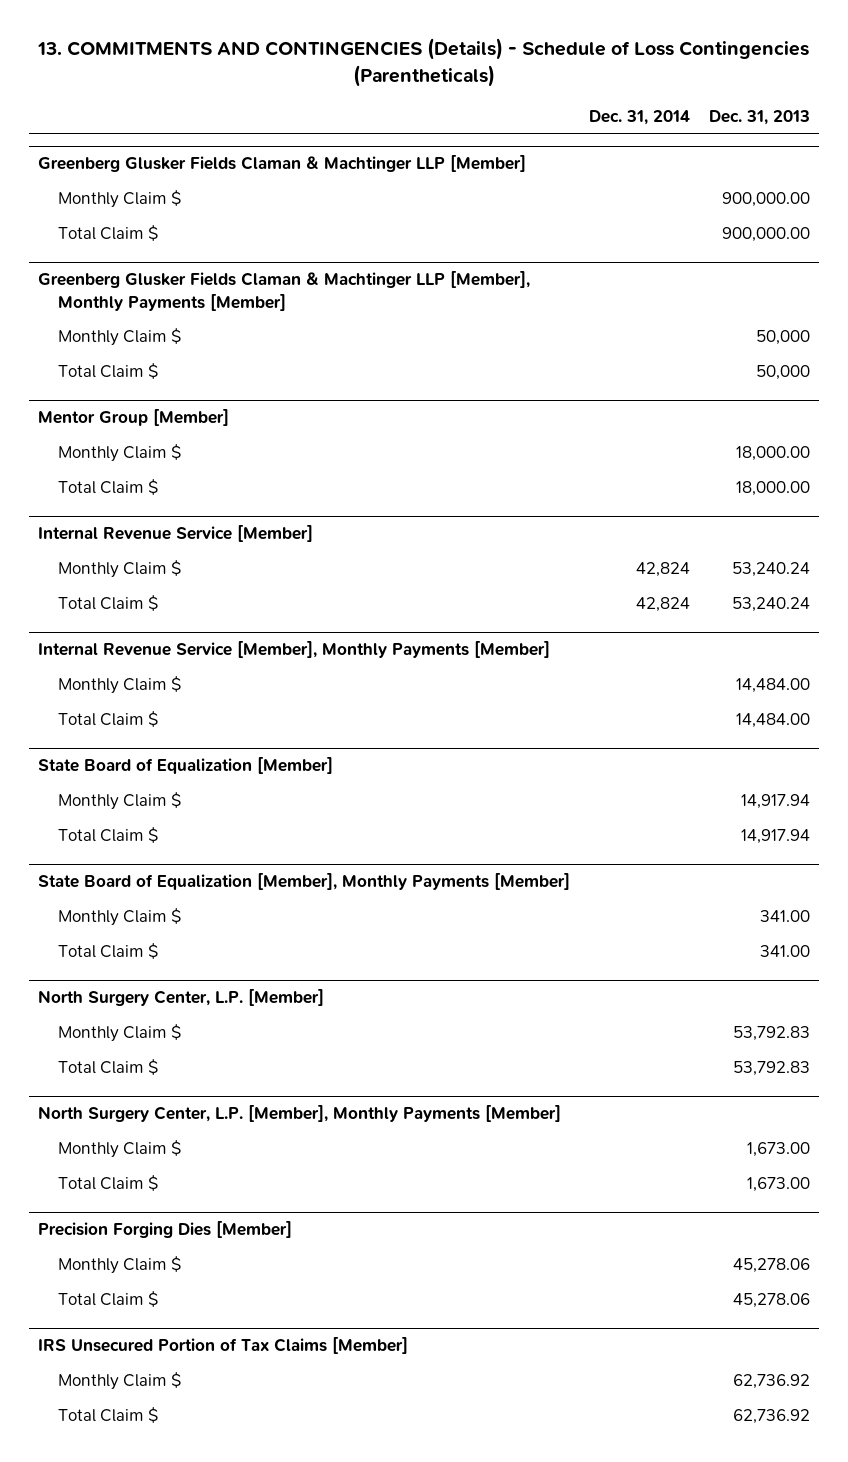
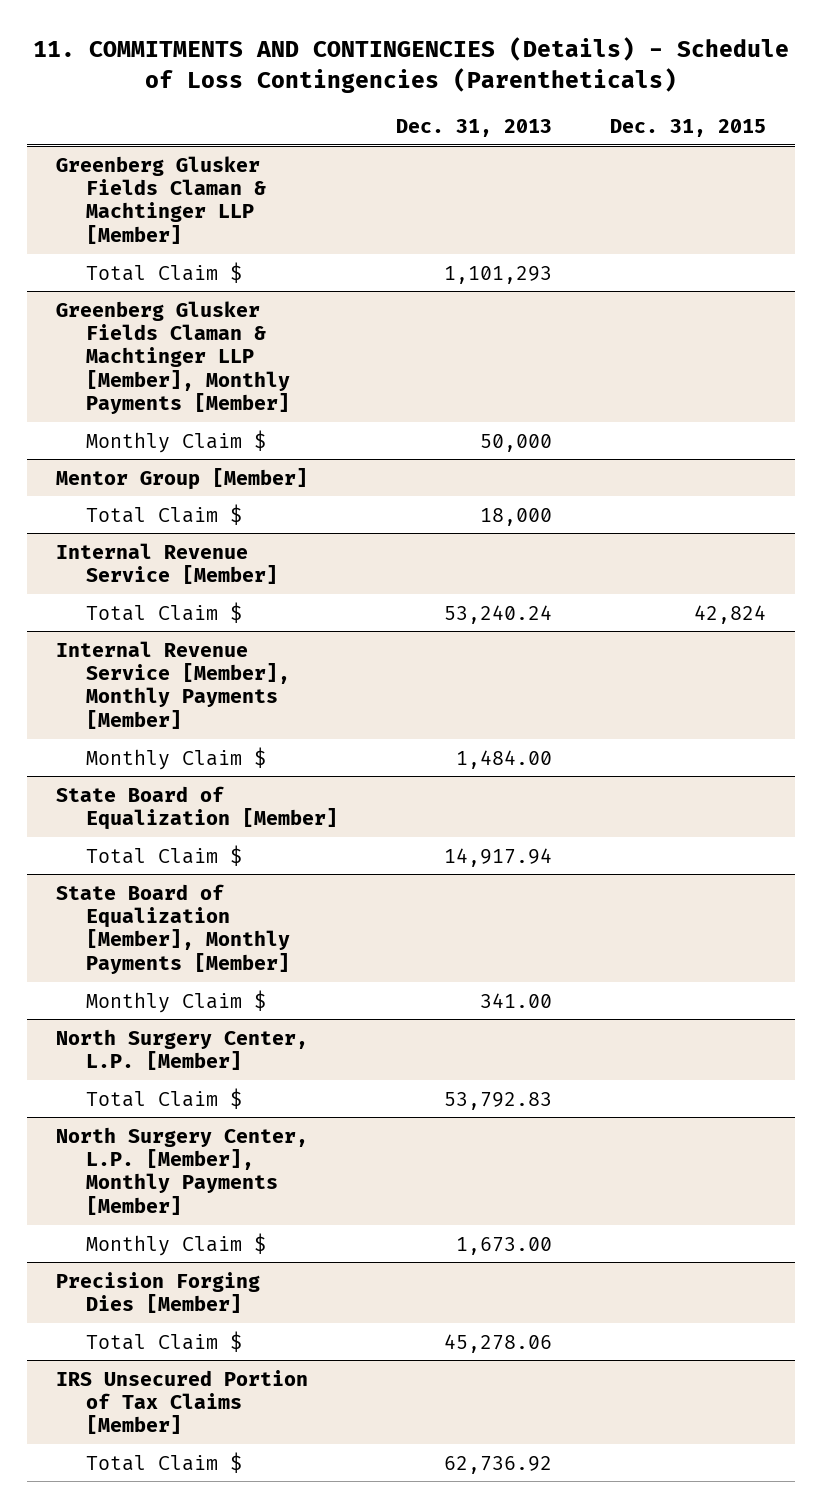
- 13. COMMITMENTS AND CONTINGENCIES (Details) - Schedule of Loss Contingencies (Parentheticals)
+ 11. COMMITMENTS AND CONTINGENCIES (Details) - Schedule of Loss Contingencies (Parentheticals)
- | Dec. 31, 2014 | Dec. 31, 2013
+ | Dec. 31, 2013 | Dec. 31, 2015
@ Greenberg Glusker Fields Claman & Machtinger LLP [Member]
- Monthly Claim $ | | 900,000.00
- Total Claim $ | | 900,000.00
+ Total Claim $ | 1,101,293 |
@ Greenberg Glusker Fields Claman & Machtinger LLP [Member], Monthly Payments [Member]
- Total Claim $ | | 50,000
@ Mentor Group [Member]
- Monthly Claim $ | | 18,000.00
- Total Claim $ | | 18,000.00
+ Total Claim $ | 18,000 |
@ Internal Revenue Service [Member]
- Monthly Claim $ | 42,824 | 53,240.24
@ Internal Revenue Service [Member], Monthly Payments [Member]
- Monthly Claim $ | | 14,484.00
- Total Claim $ | | 14,484.00
+ Monthly Claim $ | 1,484.00 |
@ State Board of Equalization [Member]
- Monthly Claim $ | | 14,917.94
@ State Board of Equalization [Member], Monthly Payments [Member]
- Total Claim $ | | 341.00
@ North Surgery Center, L.P. [Member]
- Monthly Claim $ | | 53,792.83
@ North Surgery Center, L.P. [Member], Monthly Payments [Member]
- Total Claim $ | | 1,673.00
@ Precision Forging Dies [Member]
- Monthly Claim $ | | 45,278.06
@ IRS Unsecured Portion of Tax Claims [Member]
- Monthly Claim $ | | 62,736.92

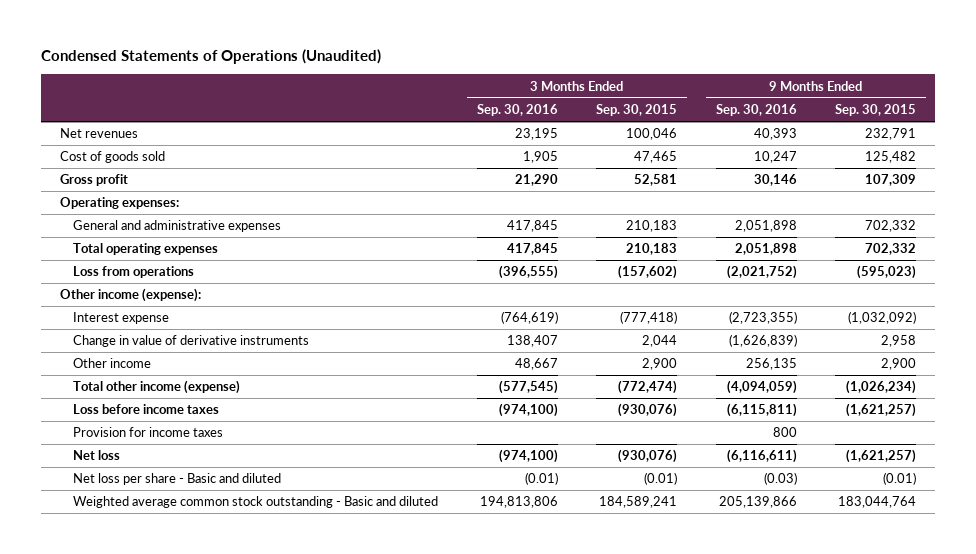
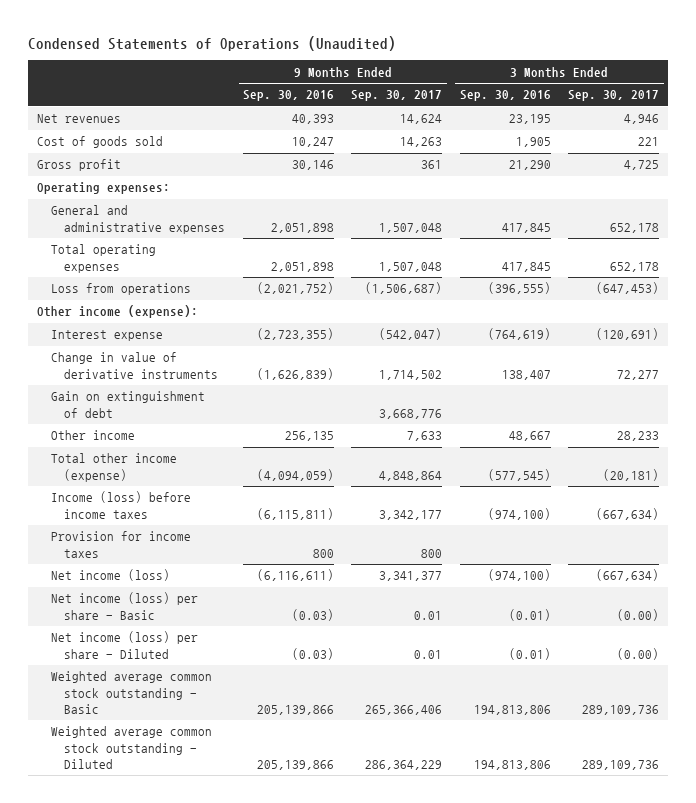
- | 3 Months Ended Sep. 30, 2016 | 3 Months Ended Sep. 30, 2015 | 9 Months Ended Sep. 30, 2016 | 9 Months Ended Sep. 30, 2015
+ | 9 Months Ended Sep. 30, 2016 | 9 Months Ended Sep. 30, 2017 | 3 Months Ended Sep. 30, 2016 | 3 Months Ended Sep. 30, 2017
+ Gain on extinguishment of debt | | 3,668,776 | |
- Loss before income taxes | (974,100) | (930,076) | (6,115,811) | (1,621,257)
+ Income (loss) before income taxes | (6,115,811) | 3,342,177 | (974,100) | (667,634)
- Net loss | (974,100) | (930,076) | (6,116,611) | (1,621,257)
- Net loss per share - Basic and diluted | (0.01) | (0.01) | (0.03) | (0.01)
- Weighted average common stock outstanding - Basic and diluted | 194,813,806 | 184,589,241 | 205,139,866 | 183,044,764
+ Net income (loss) | (6,116,611) | 3,341,377 | (974,100) | (667,634)
+ Net income (loss) per share - Basic | (0.03) | 0.01 | (0.01) | (0.00)
+ Net income (loss) per share - Diluted | (0.03) | 0.01 | (0.01) | (0.00)
+ Weighted average common stock outstanding - Basic | 205,139,866 | 265,366,406 | 194,813,806 | 289,109,736
+ Weighted average common stock outstanding - Diluted | 205,139,866 | 286,364,229 | 194,813,806 | 289,109,736

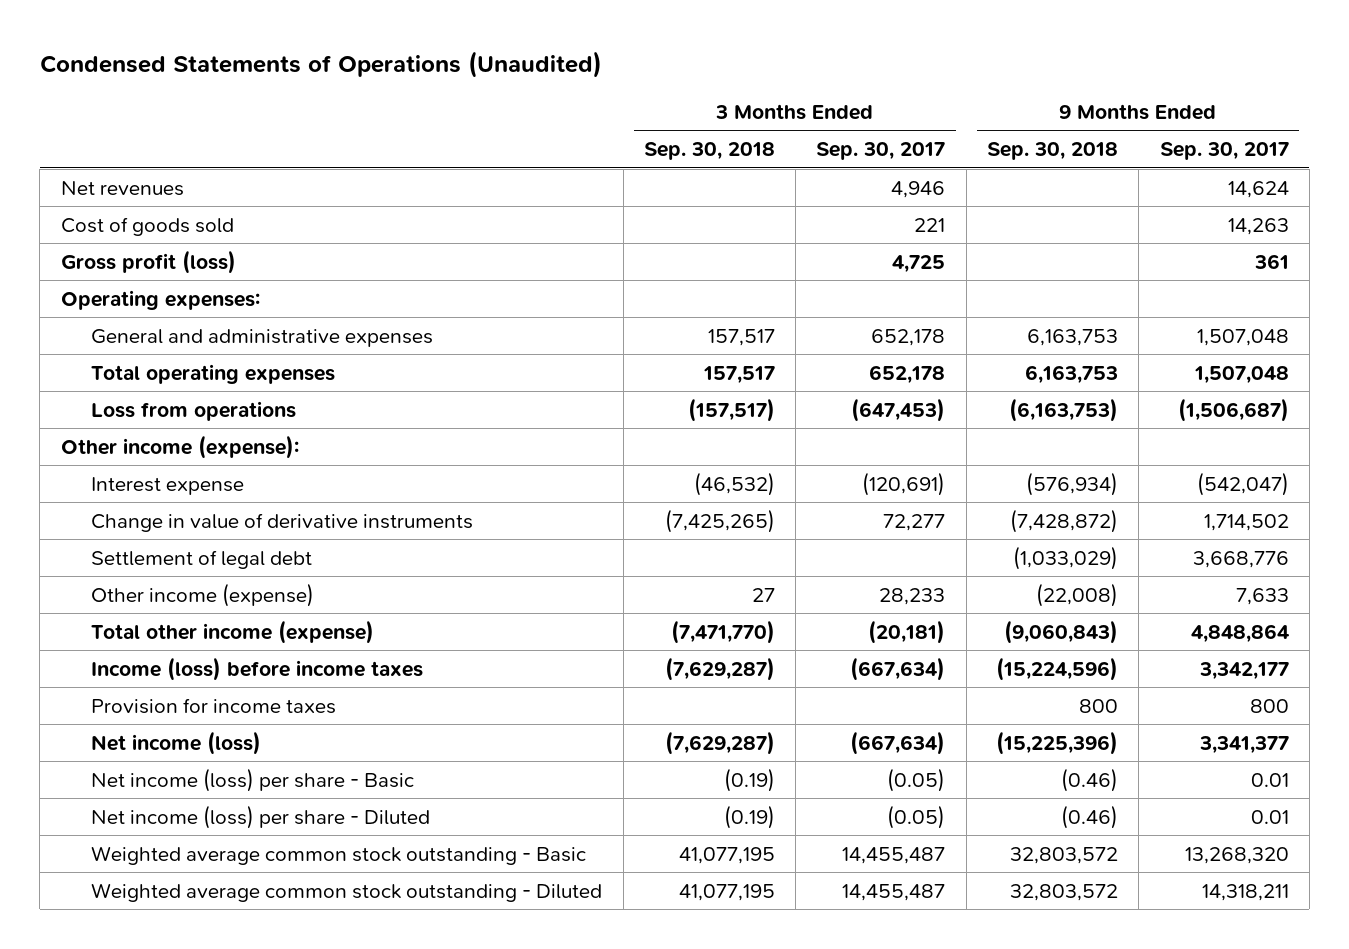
- | 9 Months Ended Sep. 30, 2016 | 9 Months Ended Sep. 30, 2017 | 3 Months Ended Sep. 30, 2016 | 3 Months Ended Sep. 30, 2017
+ | 3 Months Ended Sep. 30, 2018 | 3 Months Ended Sep. 30, 2017 | 9 Months Ended Sep. 30, 2018 | 9 Months Ended Sep. 30, 2017
- Gross profit | 30,146 | 361 | 21,290 | 4,725
+ Gross profit (loss) | | 4,725 | | 361
- Gain on extinguishment of debt | | 3,668,776 | |
- Other income | 256,135 | 7,633 | 48,667 | 28,233
+ Settlement of legal debt | | | (1,033,029) | 3,668,776
+ Other income (expense) | 27 | 28,233 | (22,008) | 7,633
- Net income (loss) per share - Basic | (0.03) | 0.01 | (0.01) | (0.00)
- Net income (loss) per share - Diluted | (0.03) | 0.01 | (0.01) | (0.00)
- Weighted average common stock outstanding - Basic | 205,139,866 | 265,366,406 | 194,813,806 | 289,109,736
- Weighted average common stock outstanding - Diluted | 205,139,866 | 286,364,229 | 194,813,806 | 289,109,736
+ Net income (loss) per share - Basic | (0.19) | (0.05) | (0.46) | 0.01
+ Net income (loss) per share - Diluted | (0.19) | (0.05) | (0.46) | 0.01
+ Weighted average common stock outstanding - Basic | 41,077,195 | 14,455,487 | 32,803,572 | 13,268,320
+ Weighted average common stock outstanding - Diluted | 41,077,195 | 14,455,487 | 32,803,572 | 14,318,211

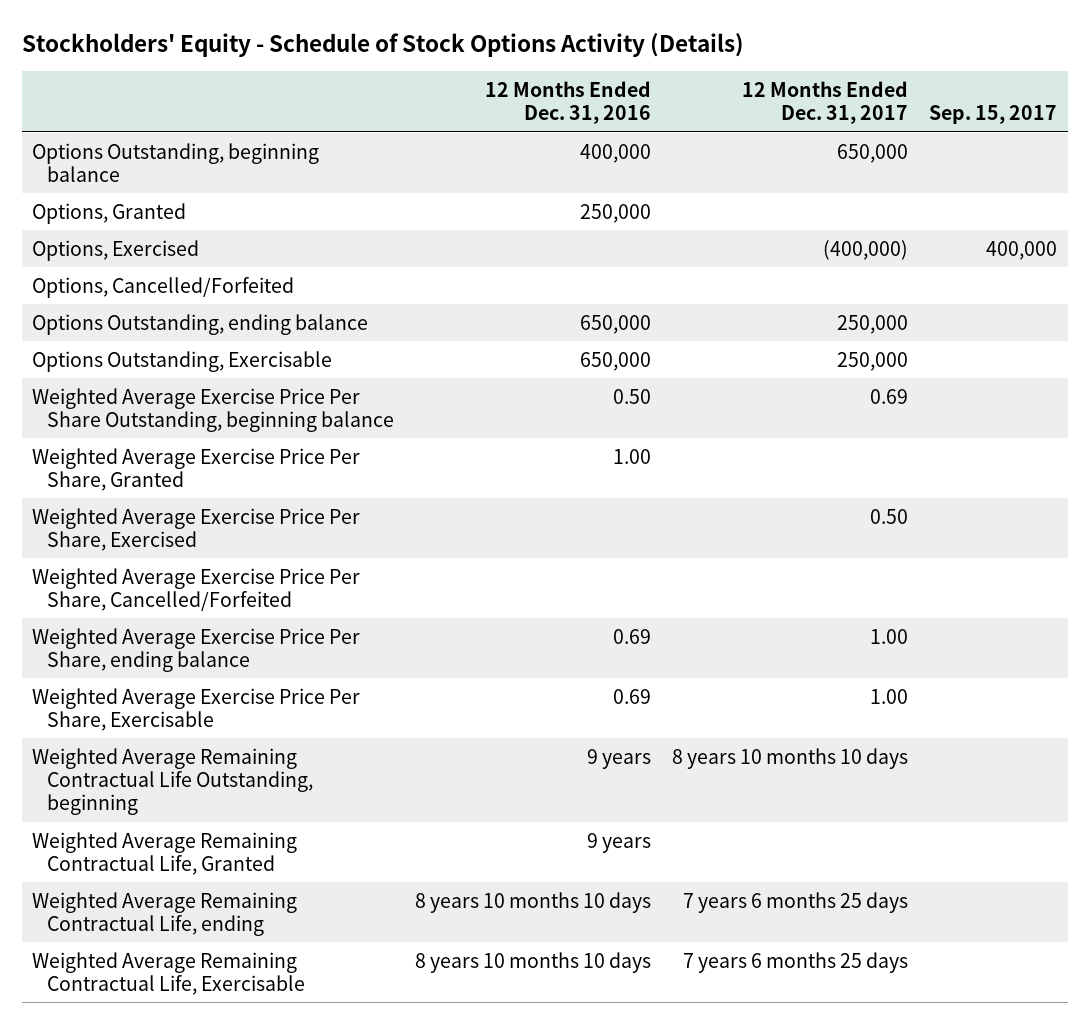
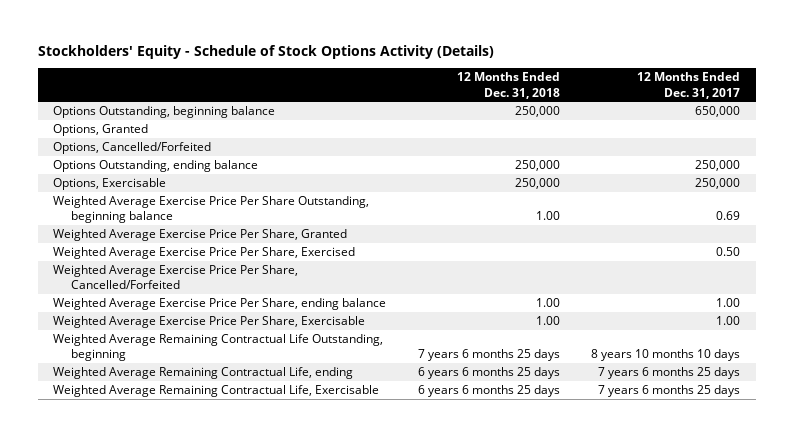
- | 12 Months Ended Dec. 31, 2016 | 12 Months Ended Dec. 31, 2017 | Sep. 15, 2017
+ | 12 Months Ended Dec. 31, 2018 | 12 Months Ended Dec. 31, 2017
- Options, Exercised | | (400,000) | 400,000
- Options Outstanding, Exercisable | 650,000 | 250,000 |
+ Options, Exercisable | 250,000 | 250,000
- Weighted Average Remaining Contractual Life, Granted | 9 years | |

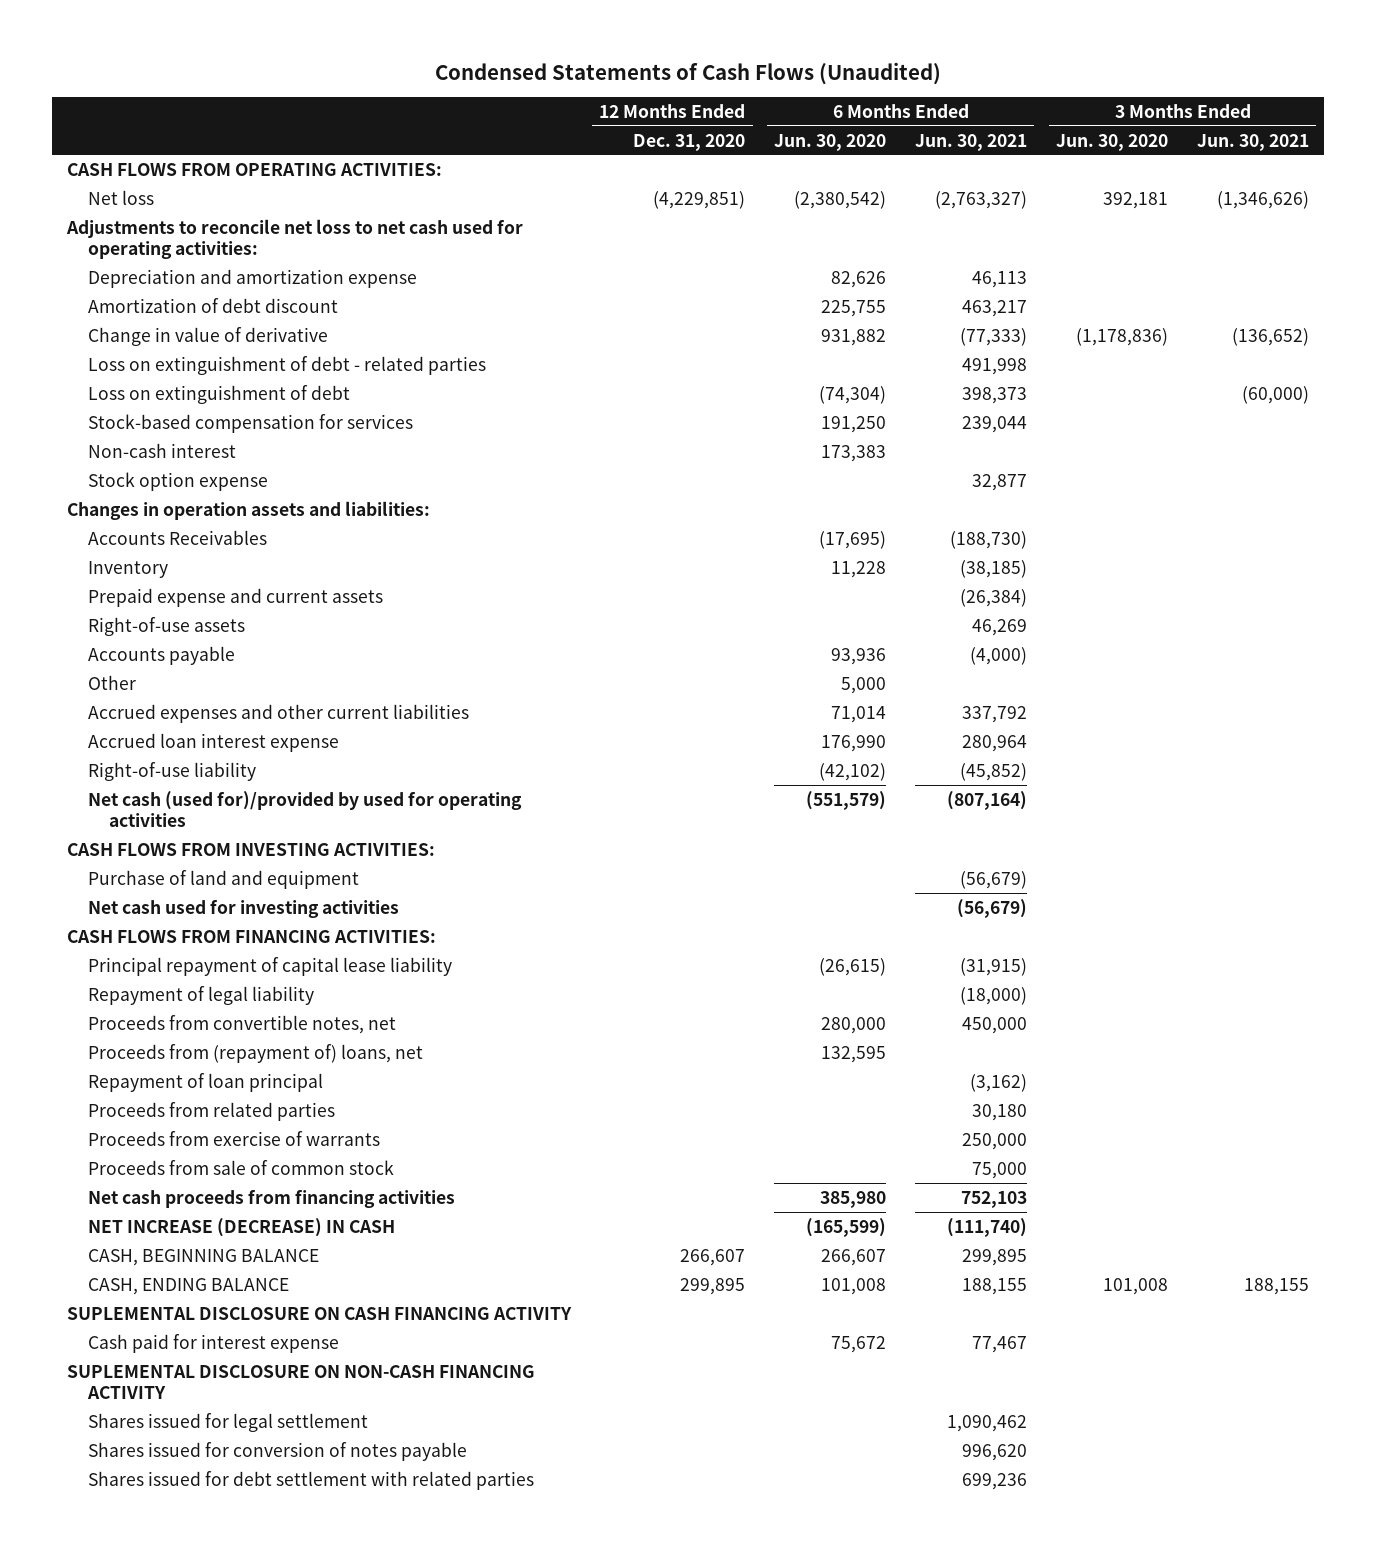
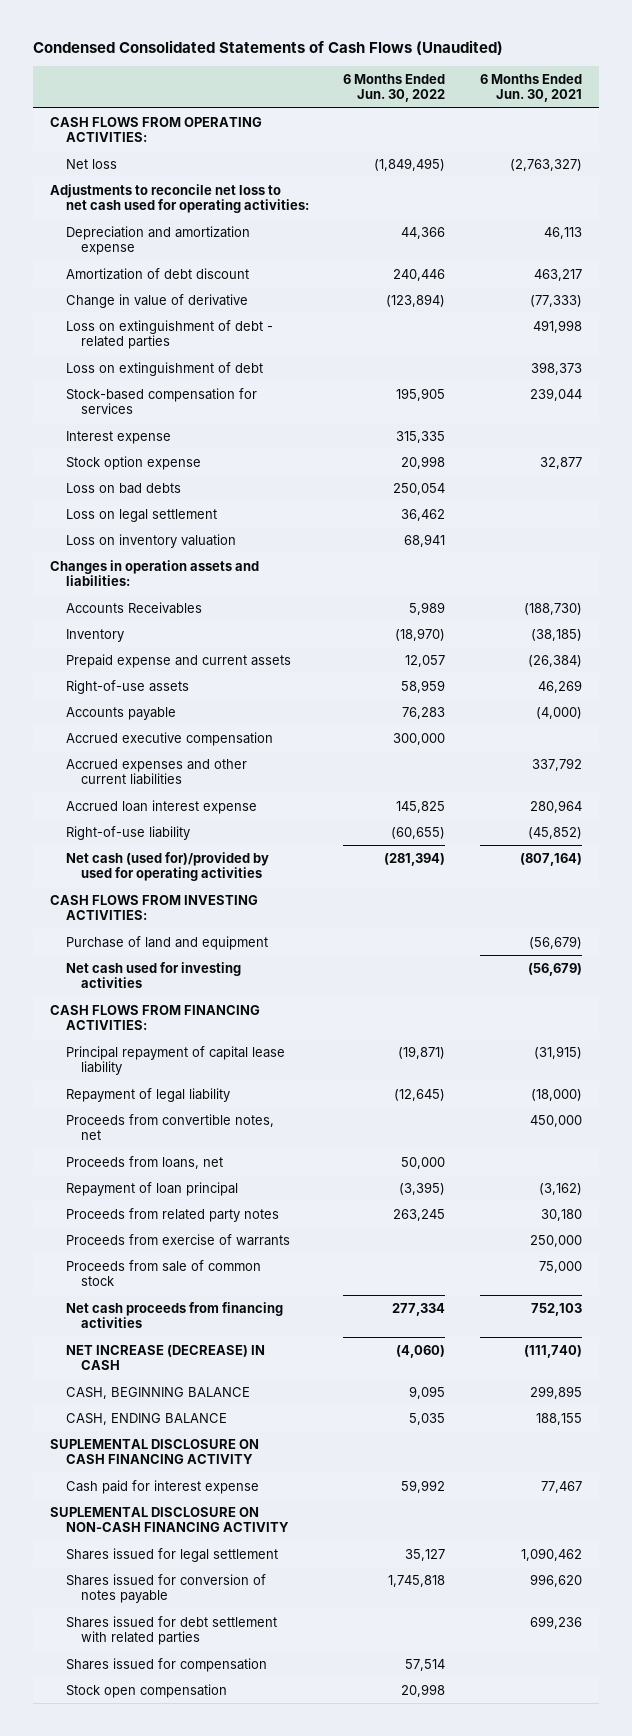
- Condensed Statements of Cash Flows (Unaudited)
+ Condensed Consolidated Statements of Cash Flows (Unaudited)
- | 12 Months Ended Dec. 31, 2020 | 6 Months Ended Jun. 30, 2020 | 6 Months Ended Jun. 30, 2021 | 3 Months Ended Jun. 30, 2020 | 3 Months Ended Jun. 30, 2021
+ | 6 Months Ended Jun. 30, 2022 | 6 Months Ended Jun. 30, 2021
- Non-cash interest | | 173,383 | | |
+ Interest expense | 315,335 |
+ Loss on bad debts | 250,054 |
+ Loss on legal settlement | 36,462 |
+ Loss on inventory valuation | 68,941 |
- Other | | 5,000 | | |
+ Accrued executive compensation | 300,000 |
- Proceeds from (repayment of) loans, net | | 132,595 | | |
+ Proceeds from loans, net | 50,000 |
- Proceeds from related parties | | | 30,180 | |
+ Proceeds from related party notes | 263,245 | 30,180
+ Shares issued for compensation | 57,514 |
+ Stock open compensation | 20,998 |

